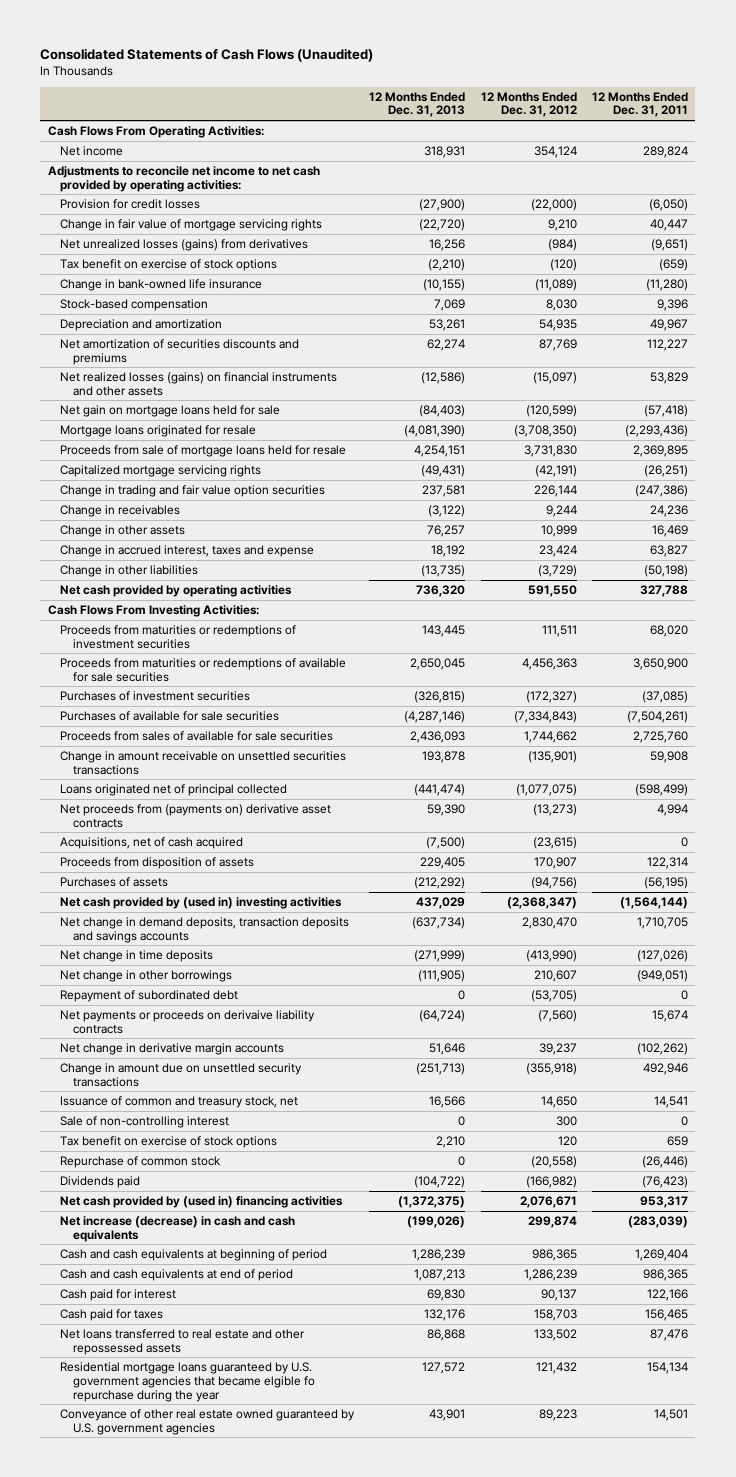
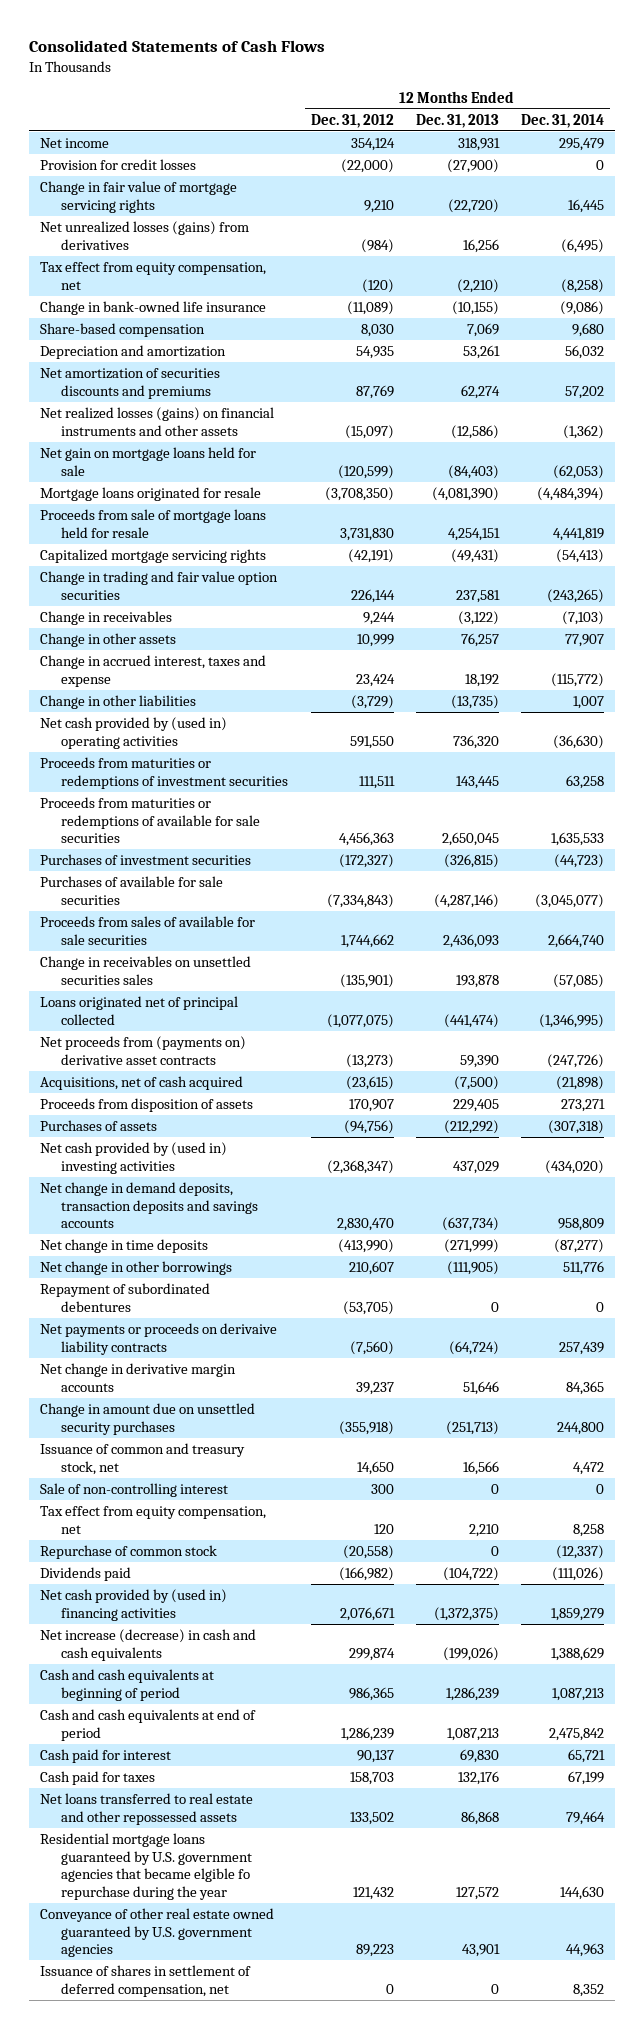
- Consolidated Statements of Cash Flows (Unaudited)
+ Consolidated Statements of Cash Flows
- | 12 Months Ended Dec. 31, 2013 | 12 Months Ended Dec. 31, 2012 | 12 Months Ended Dec. 31, 2011
+ | 12 Months Ended Dec. 31, 2012 | 12 Months Ended Dec. 31, 2013 | 12 Months Ended Dec. 31, 2014
- Cash Flows From Operating Activities:
- Adjustments to reconcile net income to net cash provided by operating activities:
- Tax benefit on exercise of stock options | (2,210) | (120) | (659)
+ Tax effect from equity compensation, net | (120) | (2,210) | (8,258)
- Stock-based compensation | 7,069 | 8,030 | 9,396
+ Share-based compensation | 8,030 | 7,069 | 9,680
- Net cash provided by operating activities | 736,320 | 591,550 | 327,788
- Cash Flows From Investing Activities:
+ Net cash provided by (used in) operating activities | 591,550 | 736,320 | (36,630)
- Change in amount receivable on unsettled securities transactions | 193,878 | (135,901) | 59,908
+ Change in receivables on unsettled securities sales | (135,901) | 193,878 | (57,085)
- Repayment of subordinated debt | 0 | (53,705) | 0
+ Repayment of subordinated debentures | (53,705) | 0 | 0
- Change in amount due on unsettled security transactions | (251,713) | (355,918) | 492,946
+ Change in amount due on unsettled security purchases | (355,918) | (251,713) | 244,800
- Tax benefit on exercise of stock options | 2,210 | 120 | 659
+ Tax effect from equity compensation, net | 120 | 2,210 | 8,258
+ Issuance of shares in settlement of deferred compensation, net | 0 | 0 | 8,352

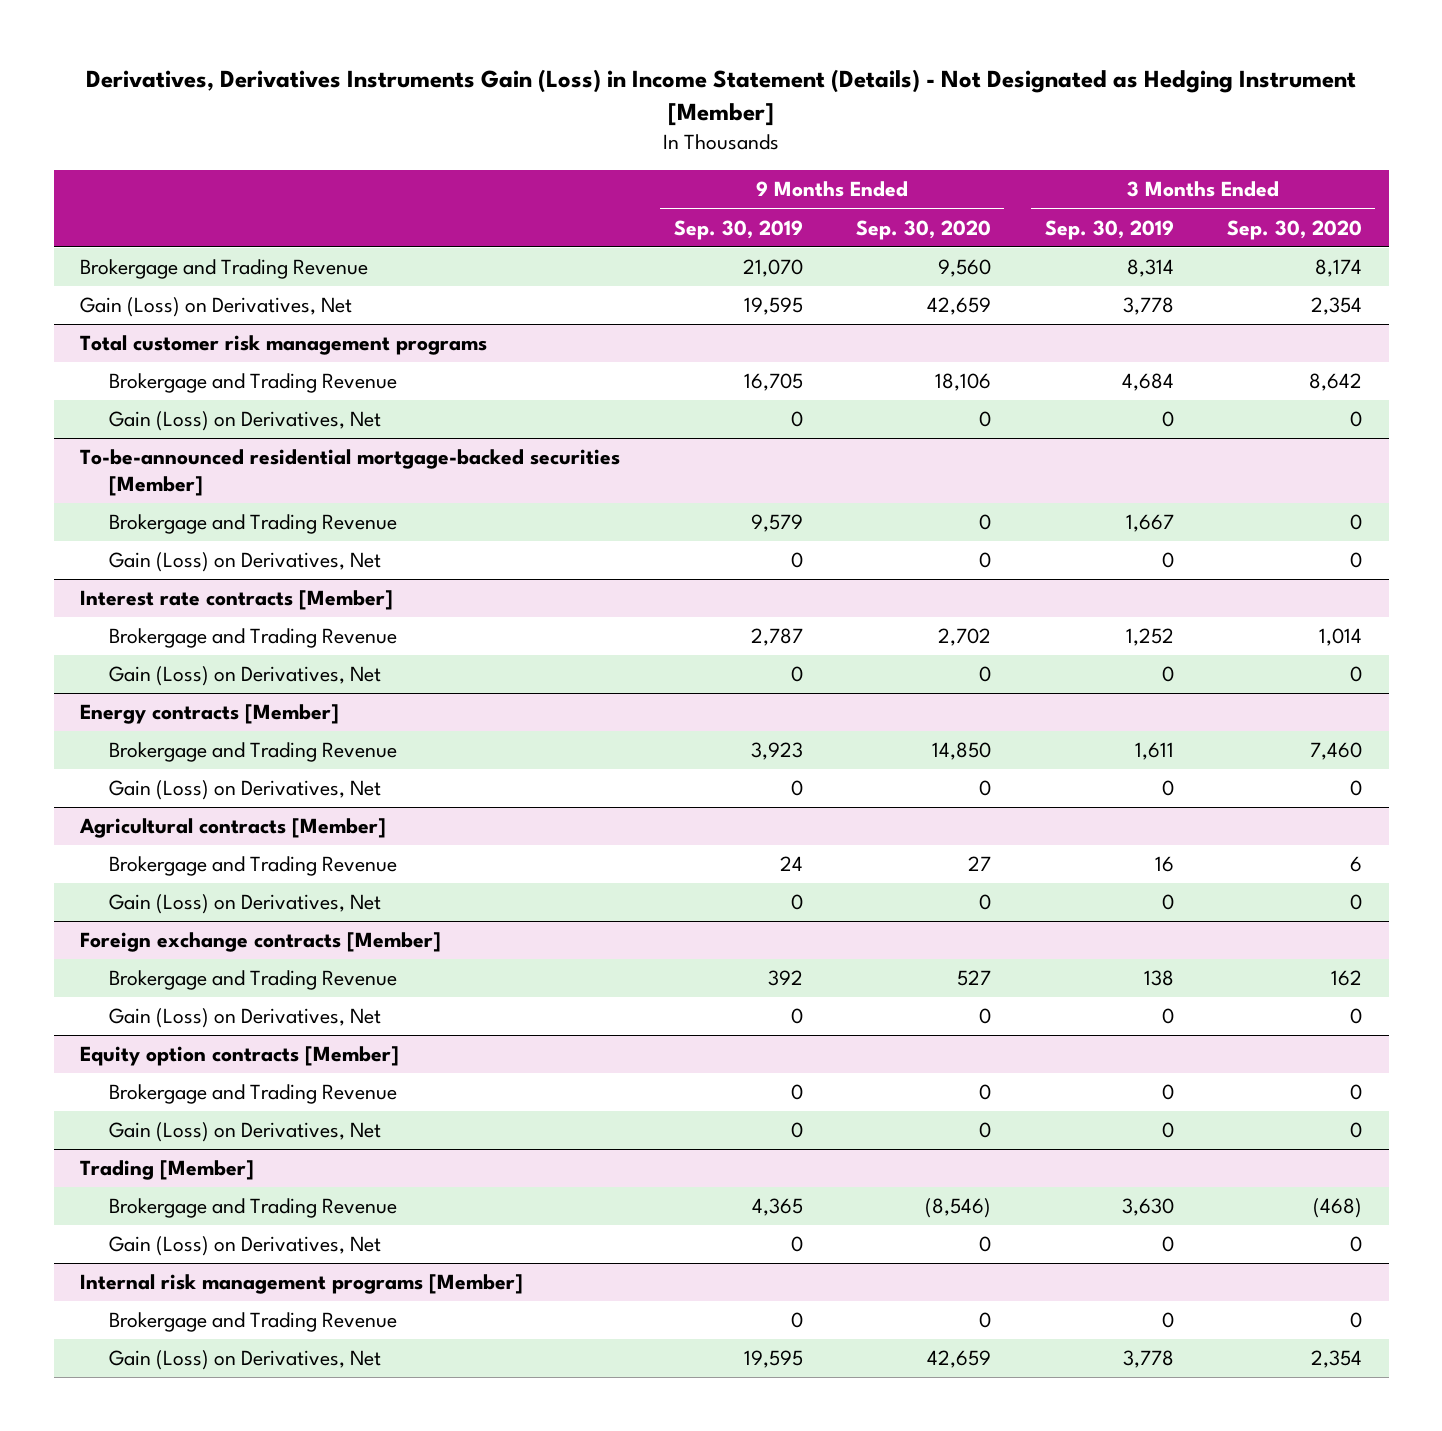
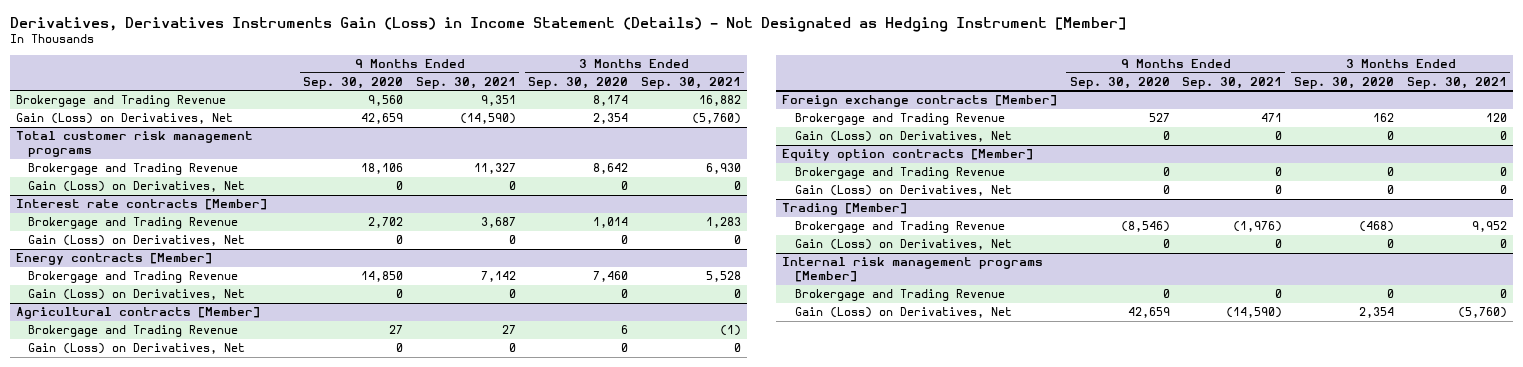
- | 9 Months Ended Sep. 30, 2019 | 9 Months Ended Sep. 30, 2020 | 3 Months Ended Sep. 30, 2019 | 3 Months Ended Sep. 30, 2020
+ | 9 Months Ended Sep. 30, 2020 | 9 Months Ended Sep. 30, 2021 | 3 Months Ended Sep. 30, 2020 | 3 Months Ended Sep. 30, 2021
- To-be-announced residential mortgage-backed securities [Member]
- Brokergage and Trading Revenue | 9,579 | 0 | 1,667 | 0
- Gain (Loss) on Derivatives, Net | 0 | 0 | 0 | 0

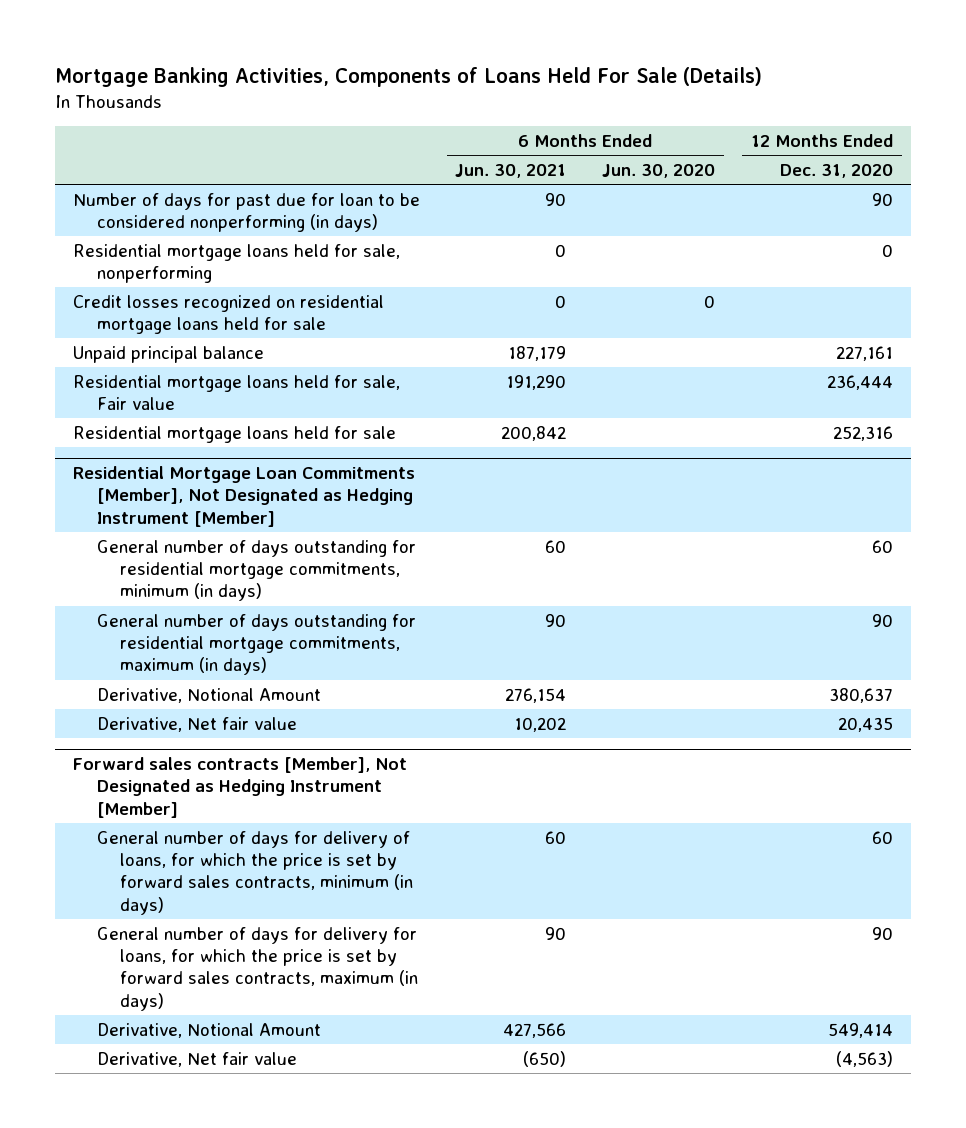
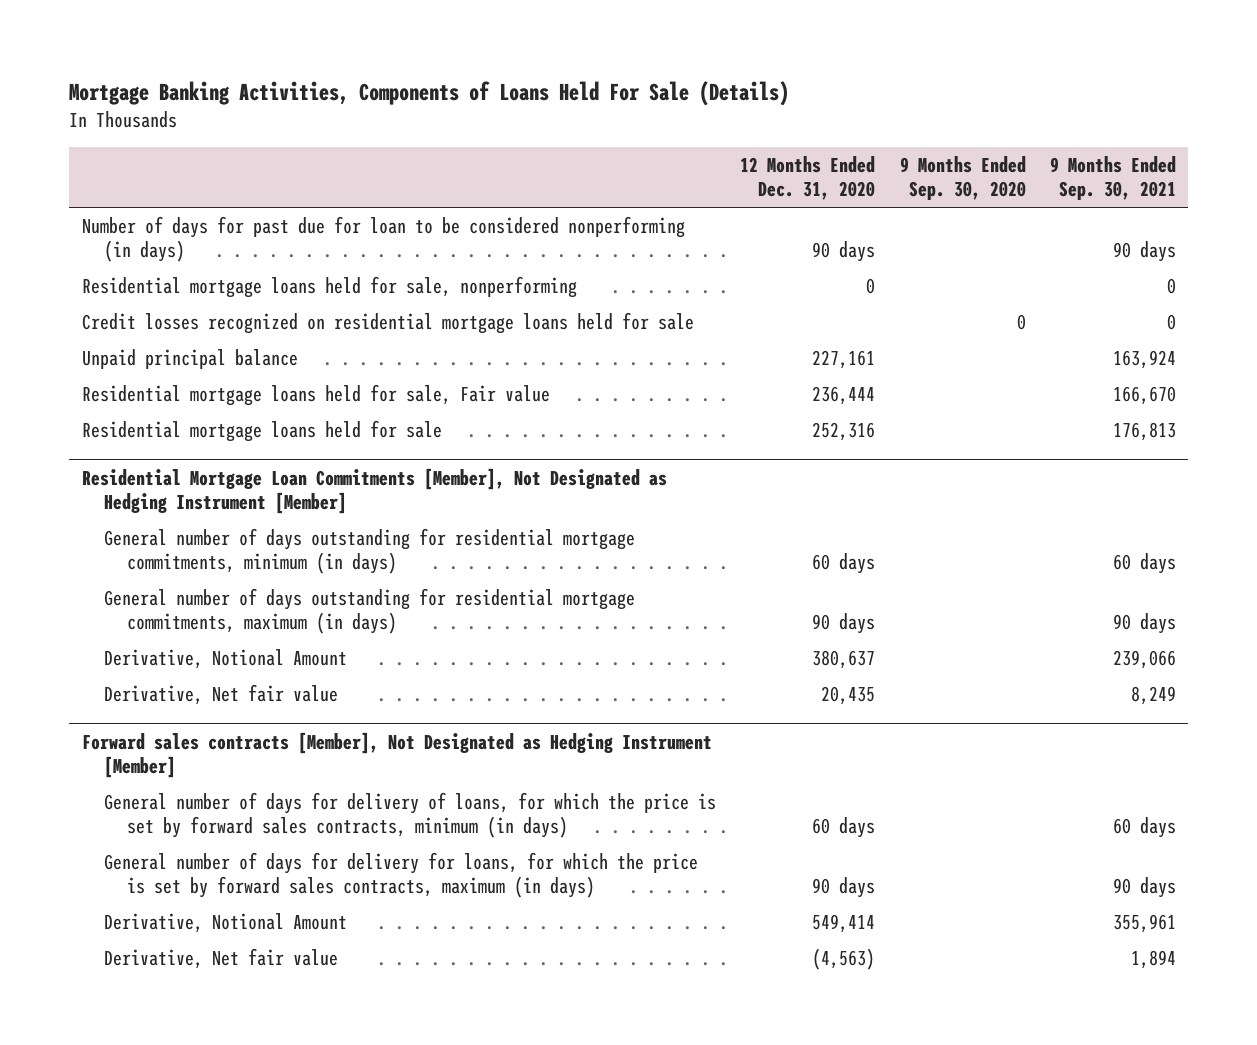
- | 6 Months Ended Jun. 30, 2021 | 6 Months Ended Jun. 30, 2020 | 12 Months Ended Dec. 31, 2020
+ | 12 Months Ended Dec. 31, 2020 | 9 Months Ended Sep. 30, 2020 | 9 Months Ended Sep. 30, 2021
- Number of days for past due for loan to be considered nonperforming (in days) | 90 | | 90
+ Number of days for past due for loan to be considered nonperforming (in days) | 90 days | | 90 days
@ Residential Mortgage Loan Commitments [Member], Not Designated as Hedging Instrument [Member]
- General number of days outstanding for residential mortgage commitments, minimum (in days) | 60 | | 60
- General number of days outstanding for residential mortgage commitments, maximum (in days) | 90 | | 90
+ General number of days outstanding for residential mortgage commitments, minimum (in days) | 60 days | | 60 days
+ General number of days outstanding for residential mortgage commitments, maximum (in days) | 90 days | | 90 days
@ Forward sales contracts [Member], Not Designated as Hedging Instrument [Member]
- General number of days for delivery of loans, for which the price is set by forward sales contracts, minimum (in days) | 60 | | 60
- General number of days for delivery for loans, for which the price is set by forward sales contracts, maximum (in days) | 90 | | 90
+ General number of days for delivery of loans, for which the price is set by forward sales contracts, minimum (in days) | 60 days | | 60 days
+ General number of days for delivery for loans, for which the price is set by forward sales contracts, maximum (in days) | 90 days | | 90 days

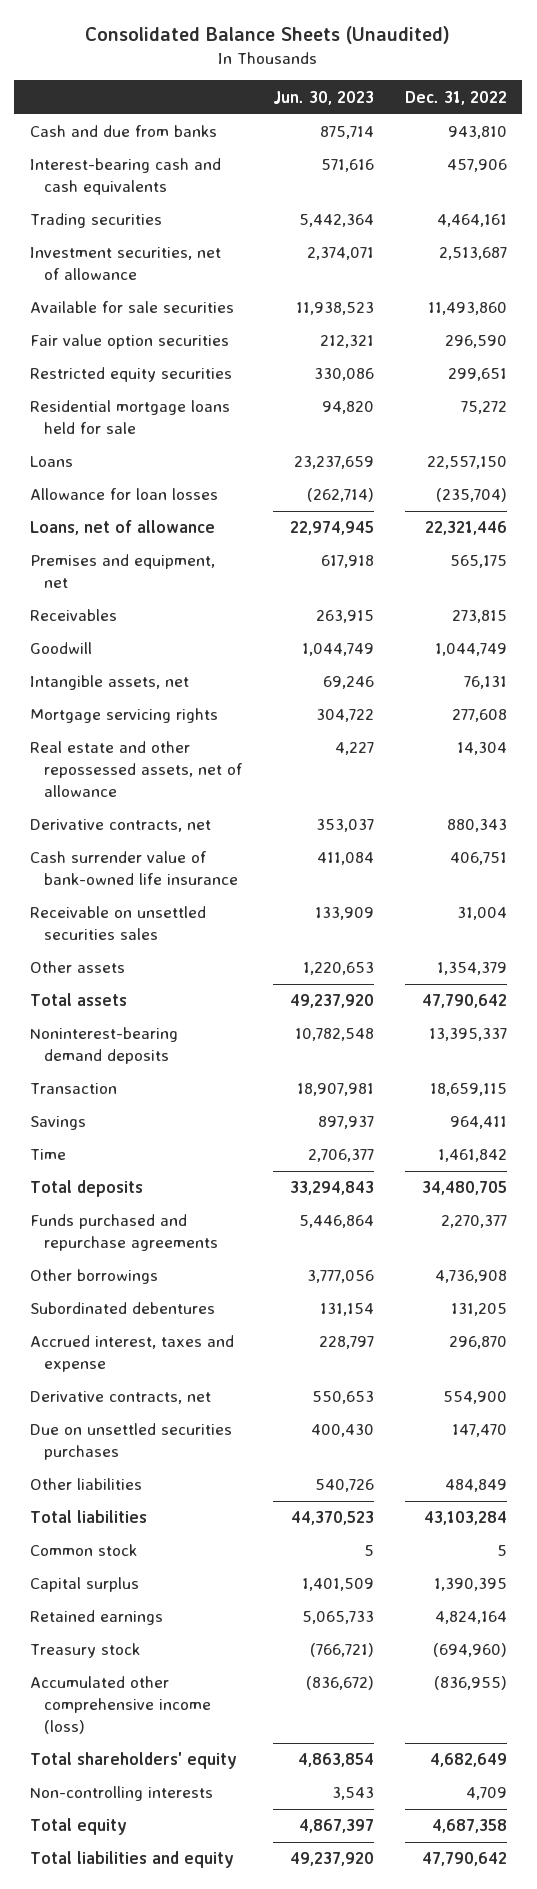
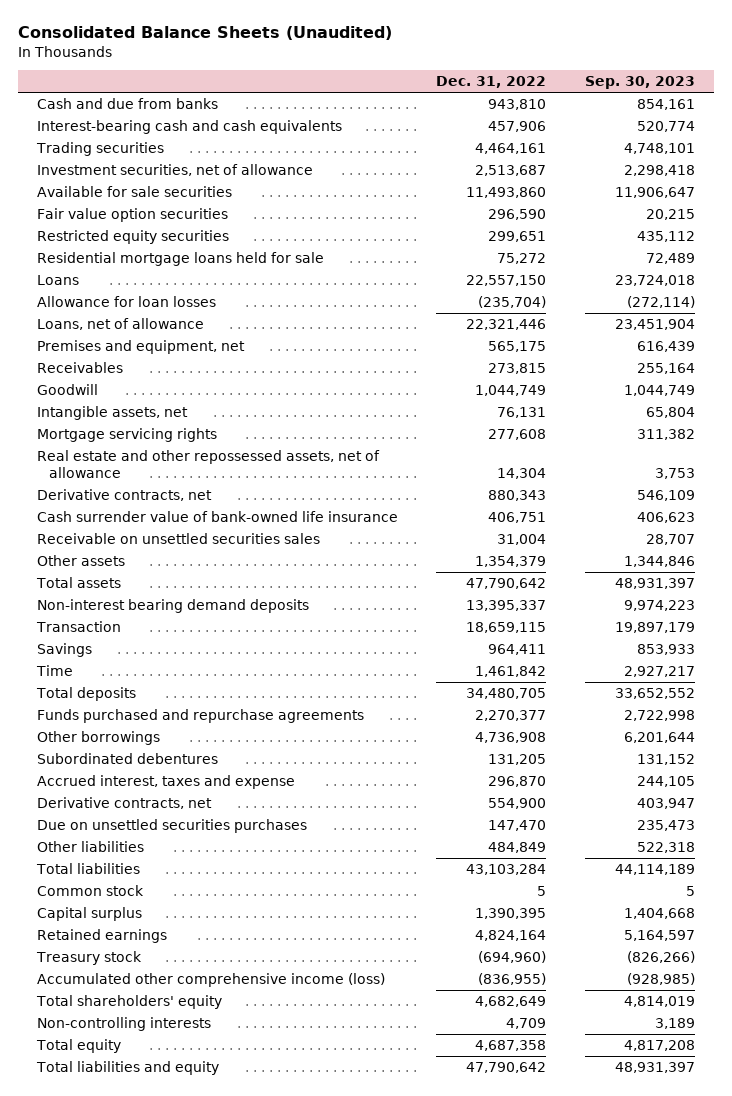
- | Jun. 30, 2023 | Dec. 31, 2022
+ | Dec. 31, 2022 | Sep. 30, 2023
- Noninterest-bearing demand deposits | 10,782,548 | 13,395,337
+ Non-interest bearing demand deposits | 13,395,337 | 9,974,223

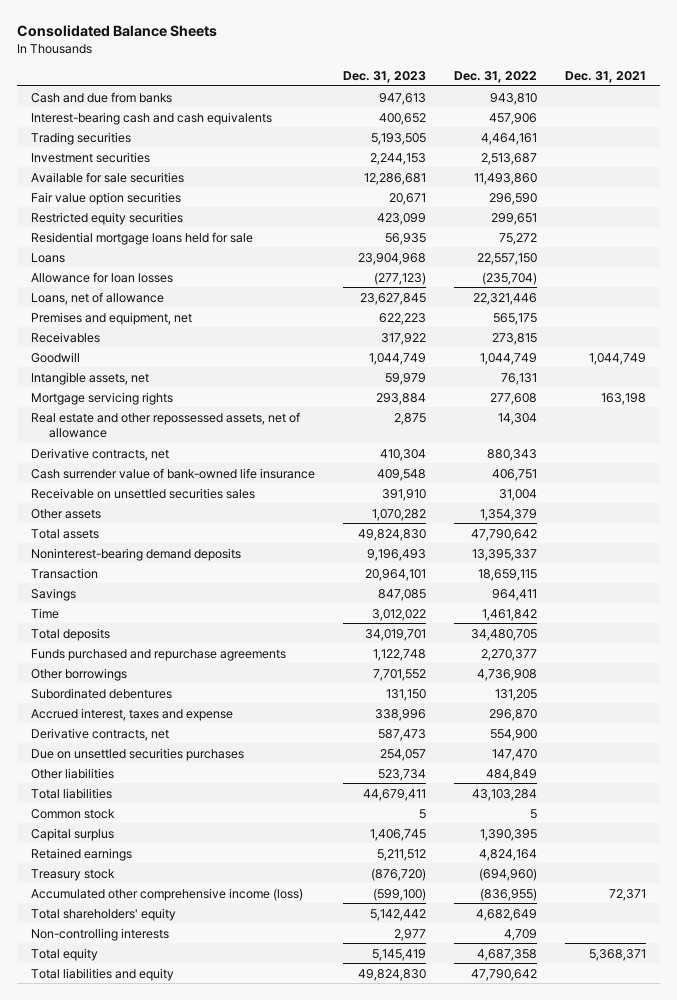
- Consolidated Balance Sheets (Unaudited)
+ Consolidated Balance Sheets
- | Dec. 31, 2022 | Sep. 30, 2023
+ | Dec. 31, 2023 | Dec. 31, 2022 | Dec. 31, 2021
- Investment securities, net of allowance | 2,513,687 | 2,298,418
+ Investment securities | 2,244,153 | 2,513,687 |
- Non-interest bearing demand deposits | 13,395,337 | 9,974,223
+ Noninterest-bearing demand deposits | 9,196,493 | 13,395,337 |

